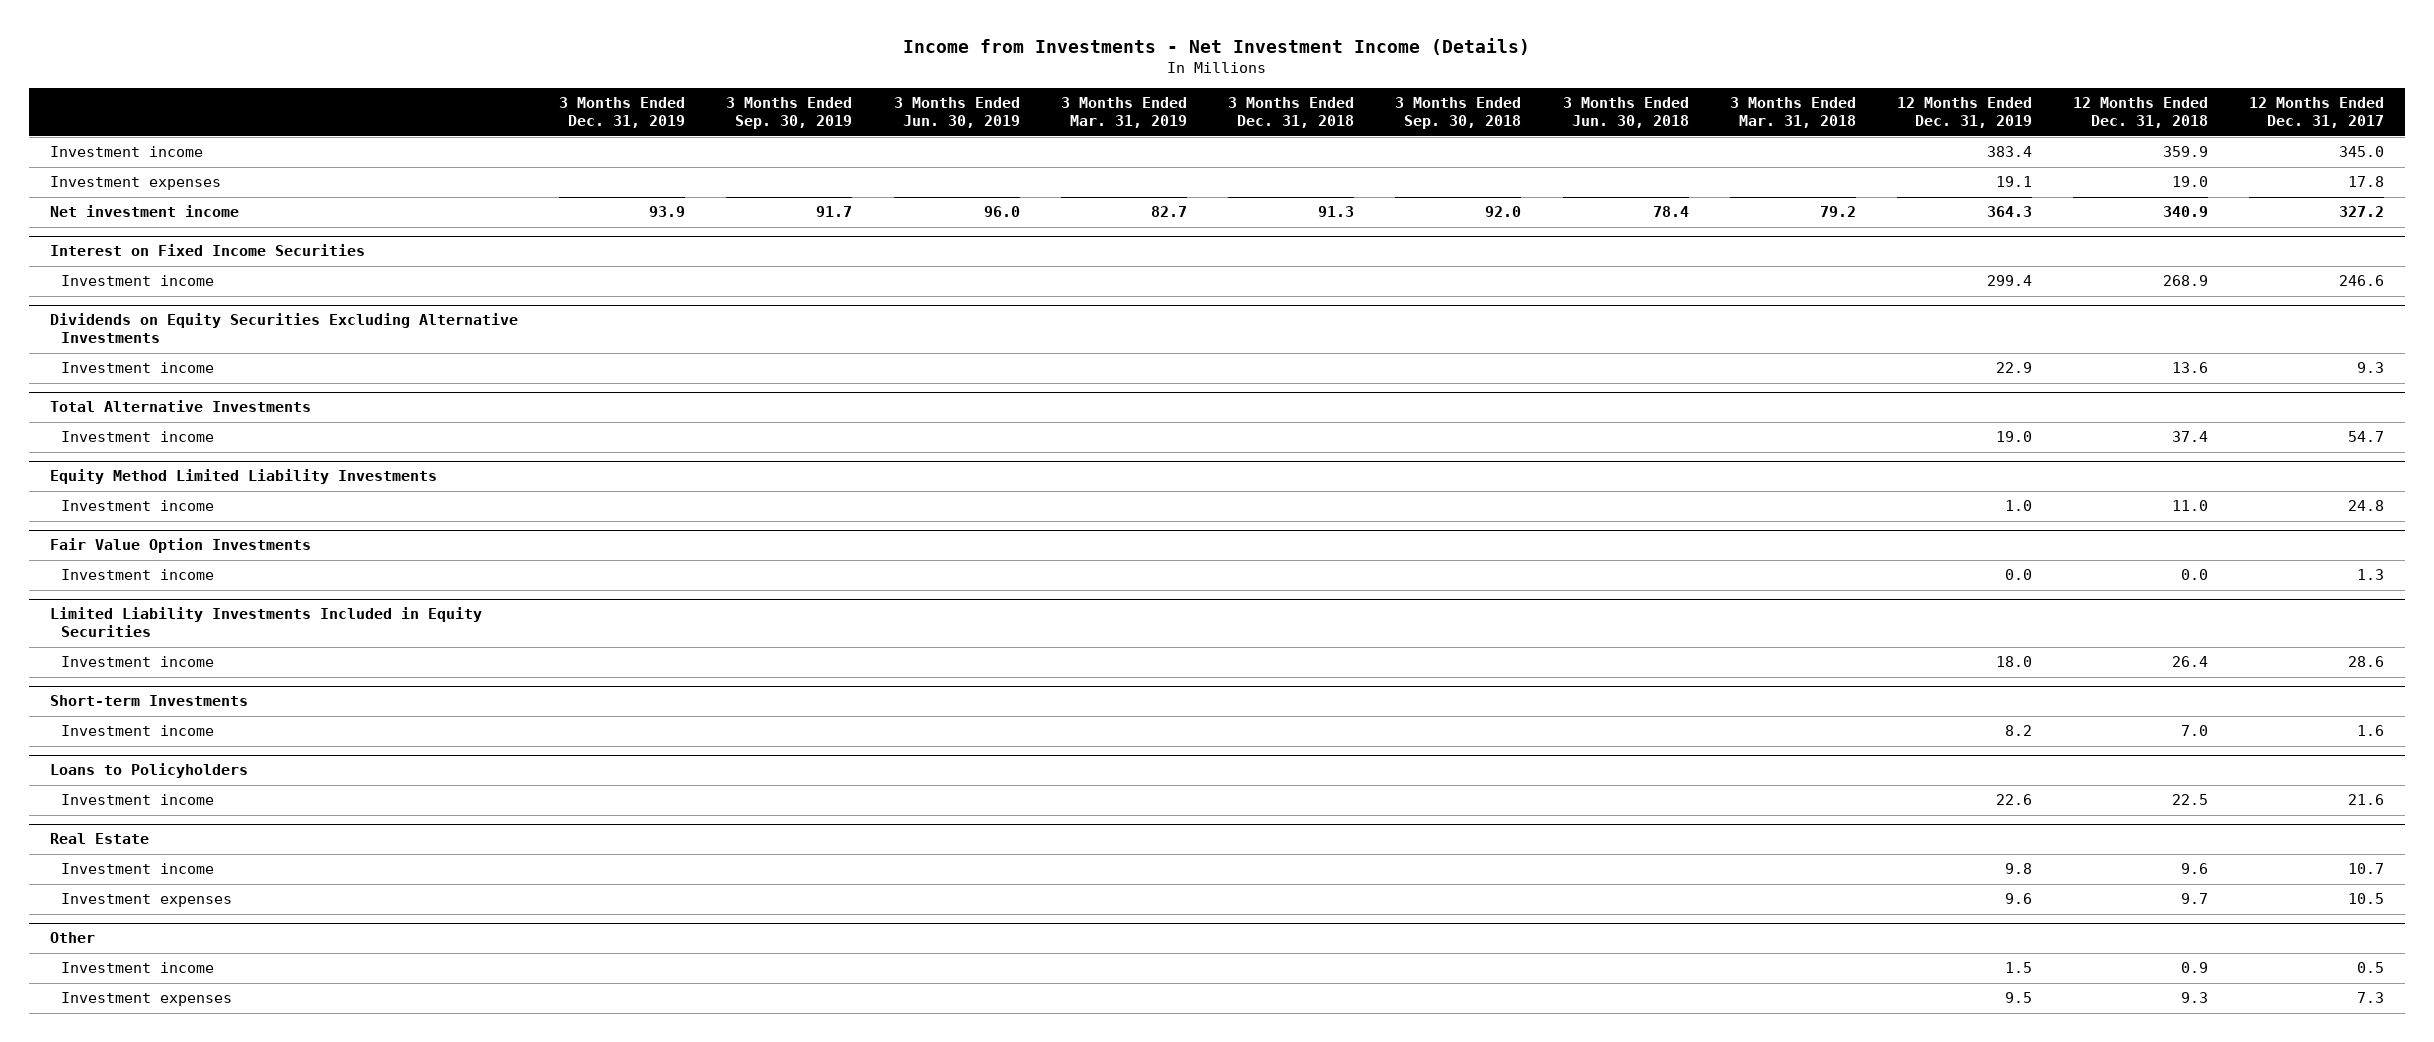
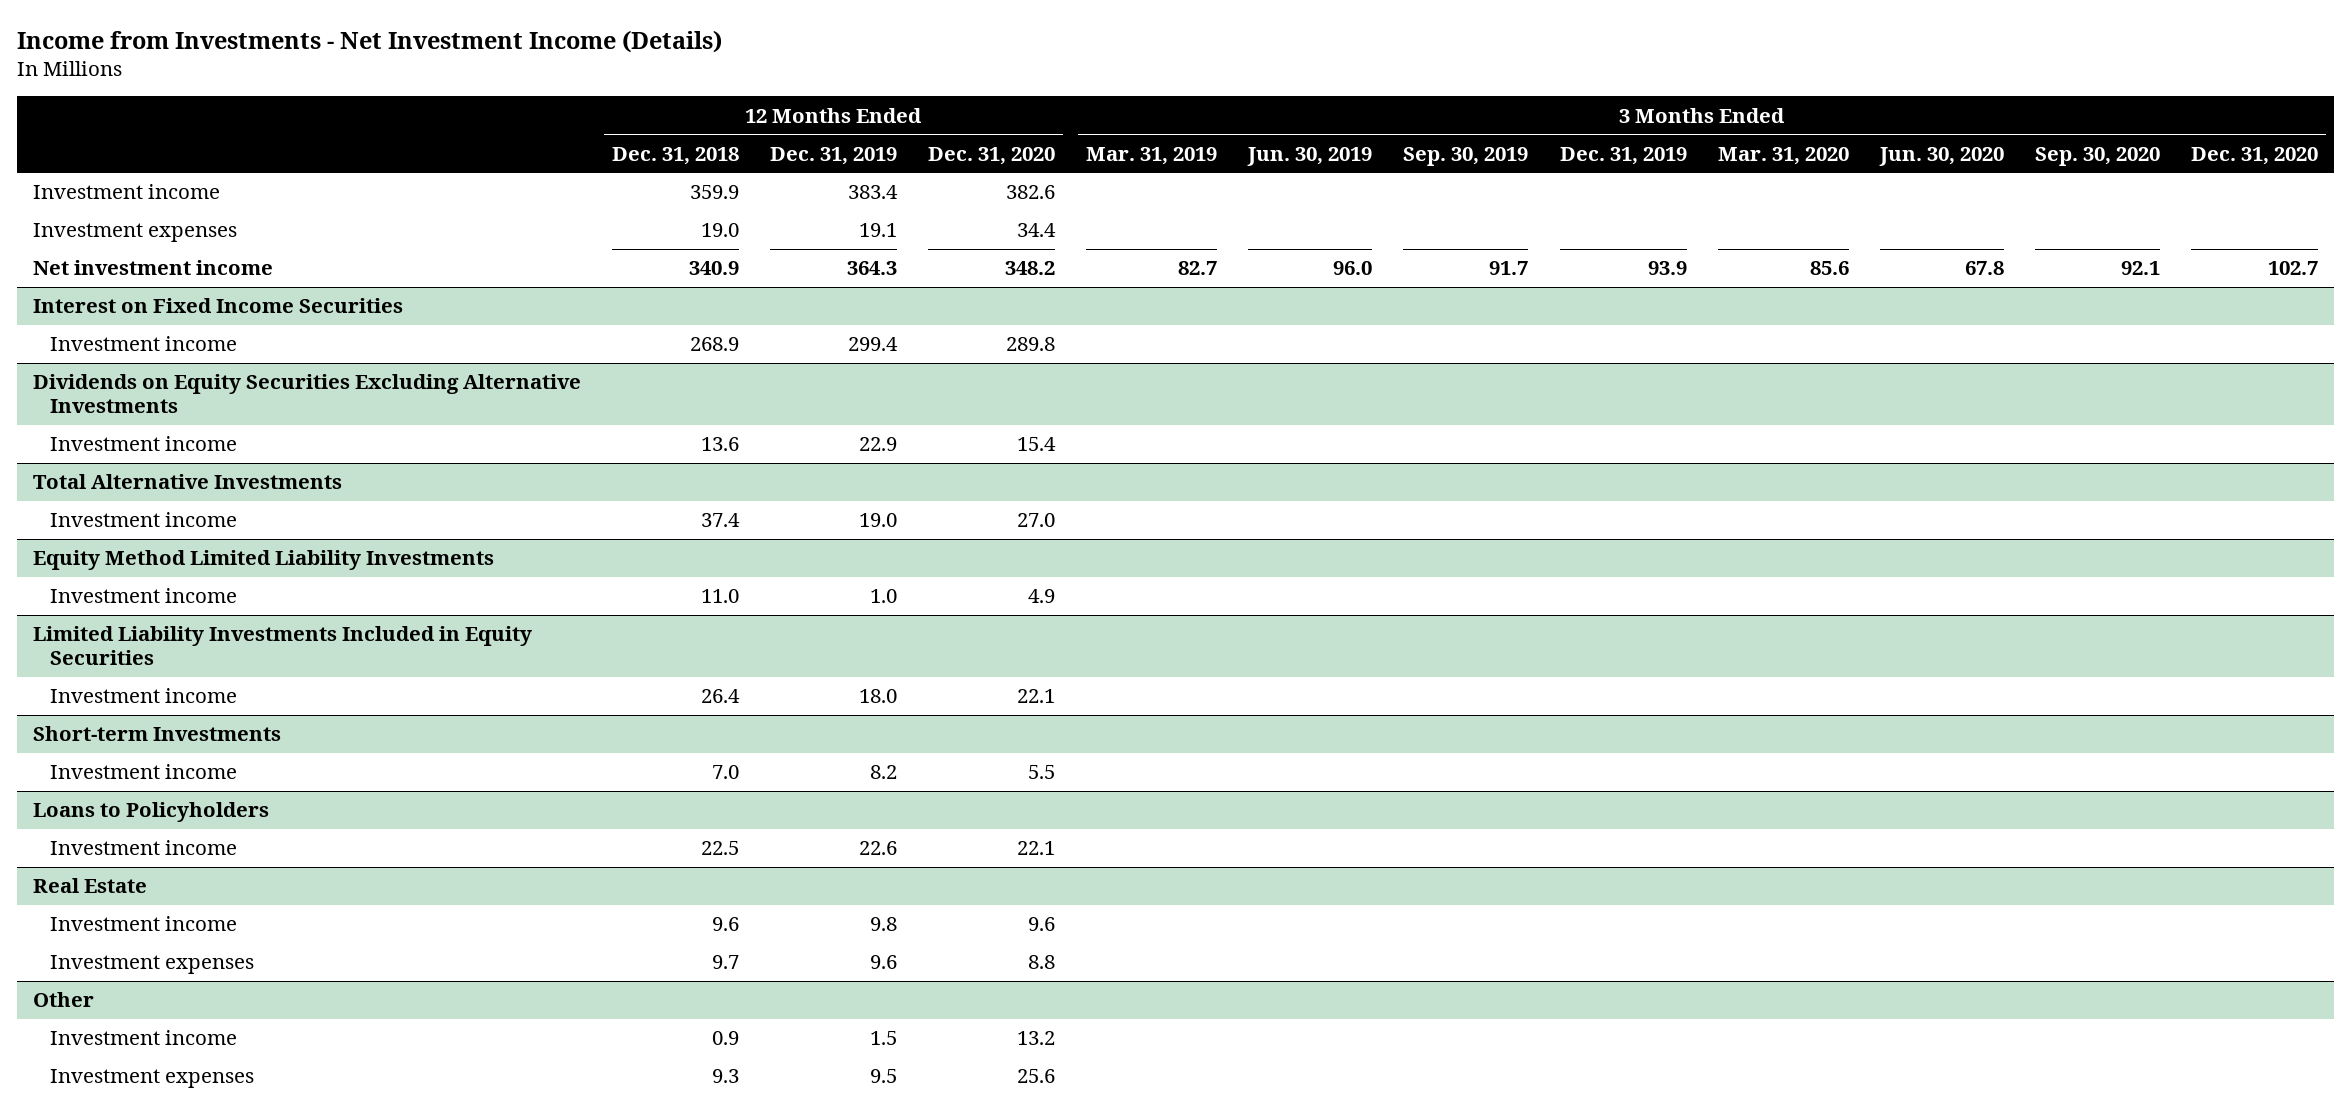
- | 3 Months Ended Dec. 31, 2019 | 3 Months Ended Sep. 30, 2019 | 3 Months Ended Jun. 30, 2019 | 3 Months Ended Mar. 31, 2019 | 3 Months Ended Dec. 31, 2018 | 3 Months Ended Sep. 30, 2018 | 3 Months Ended Jun. 30, 2018 | 3 Months Ended Mar. 31, 2018 | 12 Months Ended Dec. 31, 2019 | 12 Months Ended Dec. 31, 2018 | 12 Months Ended Dec. 31, 2017
+ | 12 Months Ended Dec. 31, 2018 | 12 Months Ended Dec. 31, 2019 | 12 Months Ended Dec. 31, 2020 | 3 Months Ended Mar. 31, 2019 | 3 Months Ended Jun. 30, 2019 | 3 Months Ended Sep. 30, 2019 | 3 Months Ended Dec. 31, 2019 | 3 Months Ended Mar. 31, 2020 | 3 Months Ended Jun. 30, 2020 | 3 Months Ended Sep. 30, 2020 | 3 Months Ended Dec. 31, 2020
- Fair Value Option Investments
- Investment income | | | | | | | | | 0.0 | 0.0 | 1.3

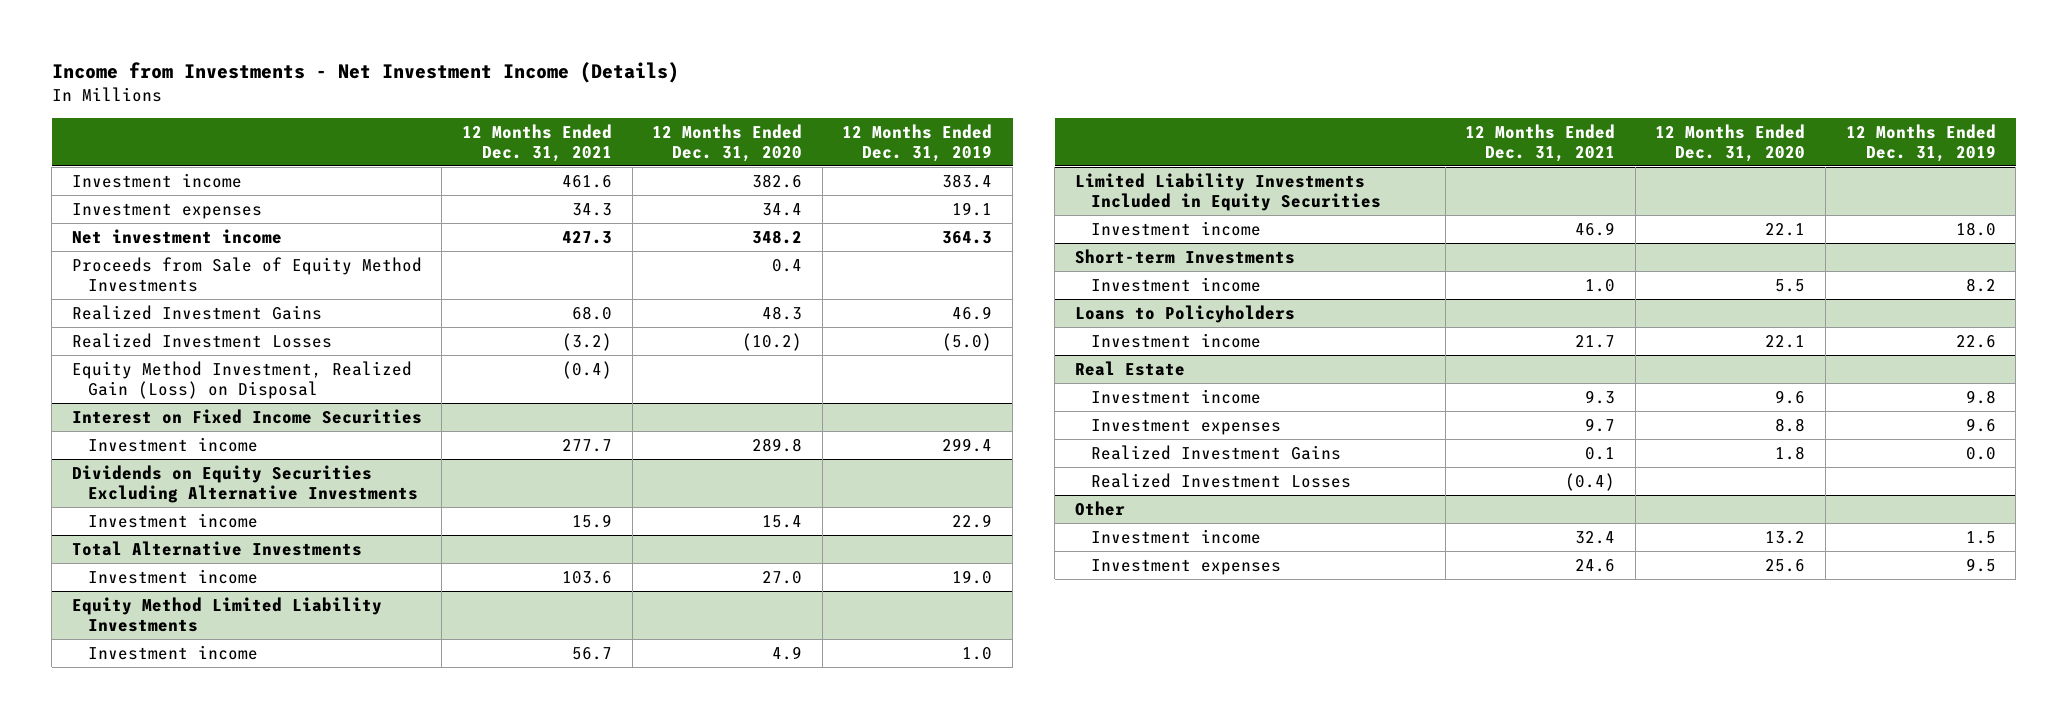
- | 12 Months Ended Dec. 31, 2018 | 12 Months Ended Dec. 31, 2019 | 12 Months Ended Dec. 31, 2020 | 3 Months Ended Mar. 31, 2019 | 3 Months Ended Jun. 30, 2019 | 3 Months Ended Sep. 30, 2019 | 3 Months Ended Dec. 31, 2019 | 3 Months Ended Mar. 31, 2020 | 3 Months Ended Jun. 30, 2020 | 3 Months Ended Sep. 30, 2020 | 3 Months Ended Dec. 31, 2020
+ | 12 Months Ended Dec. 31, 2021 | 12 Months Ended Dec. 31, 2020 | 12 Months Ended Dec. 31, 2019
+ Proceeds from Sale of Equity Method Investments | | 0.4 |
+ Realized Investment Gains | 68.0 | 48.3 | 46.9
+ Realized Investment Losses | (3.2) | (10.2) | (5.0)
+ Equity Method Investment, Realized Gain (Loss) on Disposal | (0.4) | |
@ Real Estate
+ Realized Investment Gains | 0.1 | 1.8 | 0.0
+ Realized Investment Losses | (0.4) | |

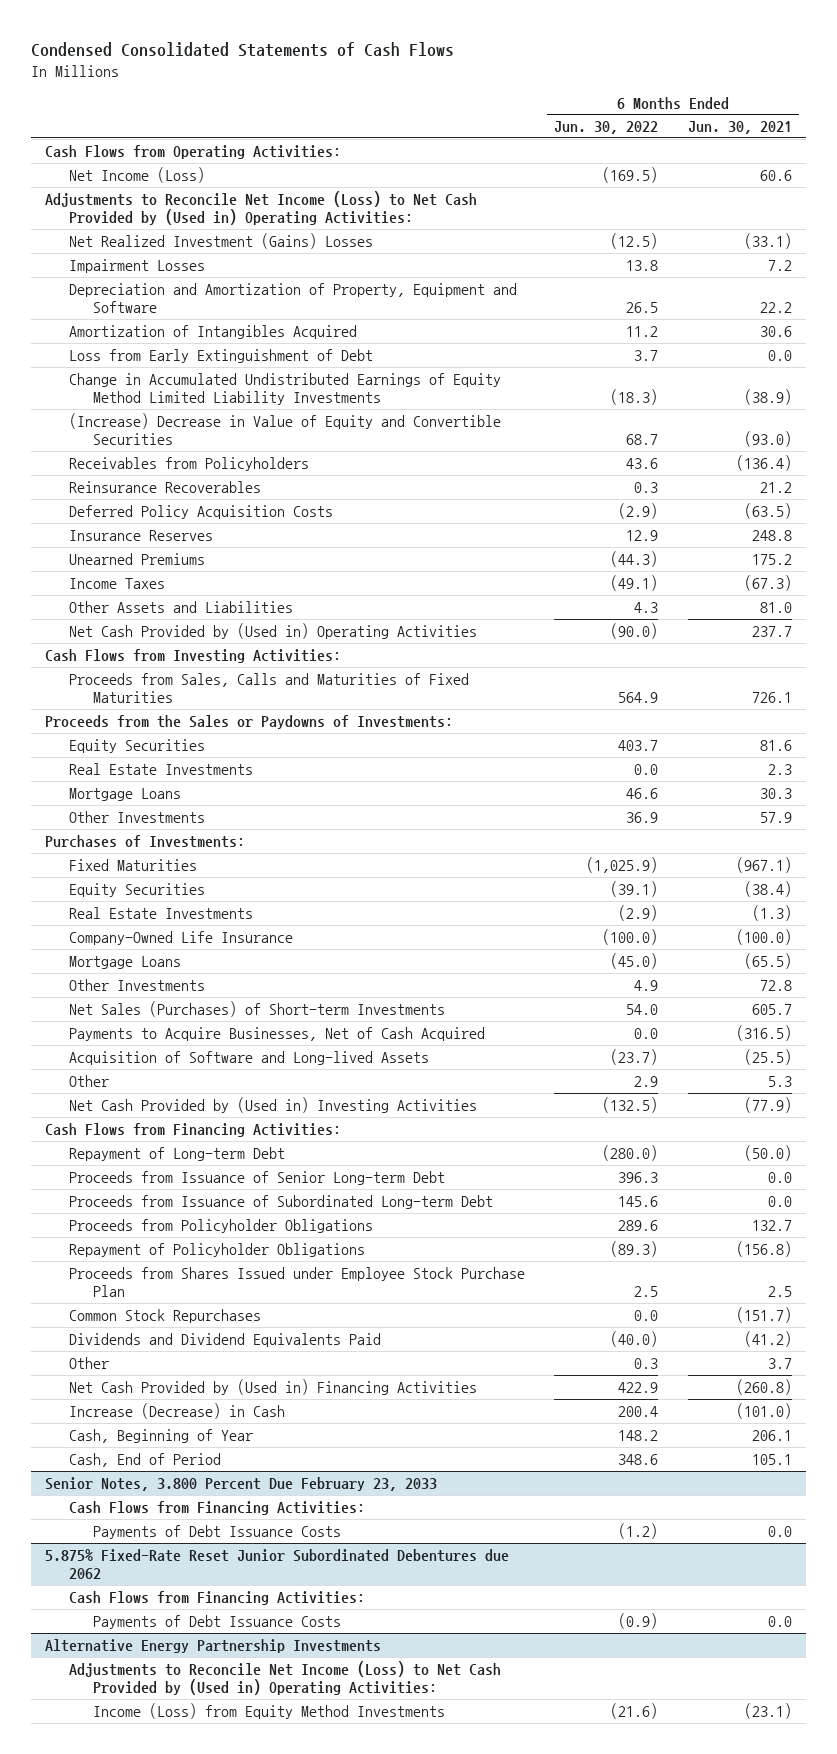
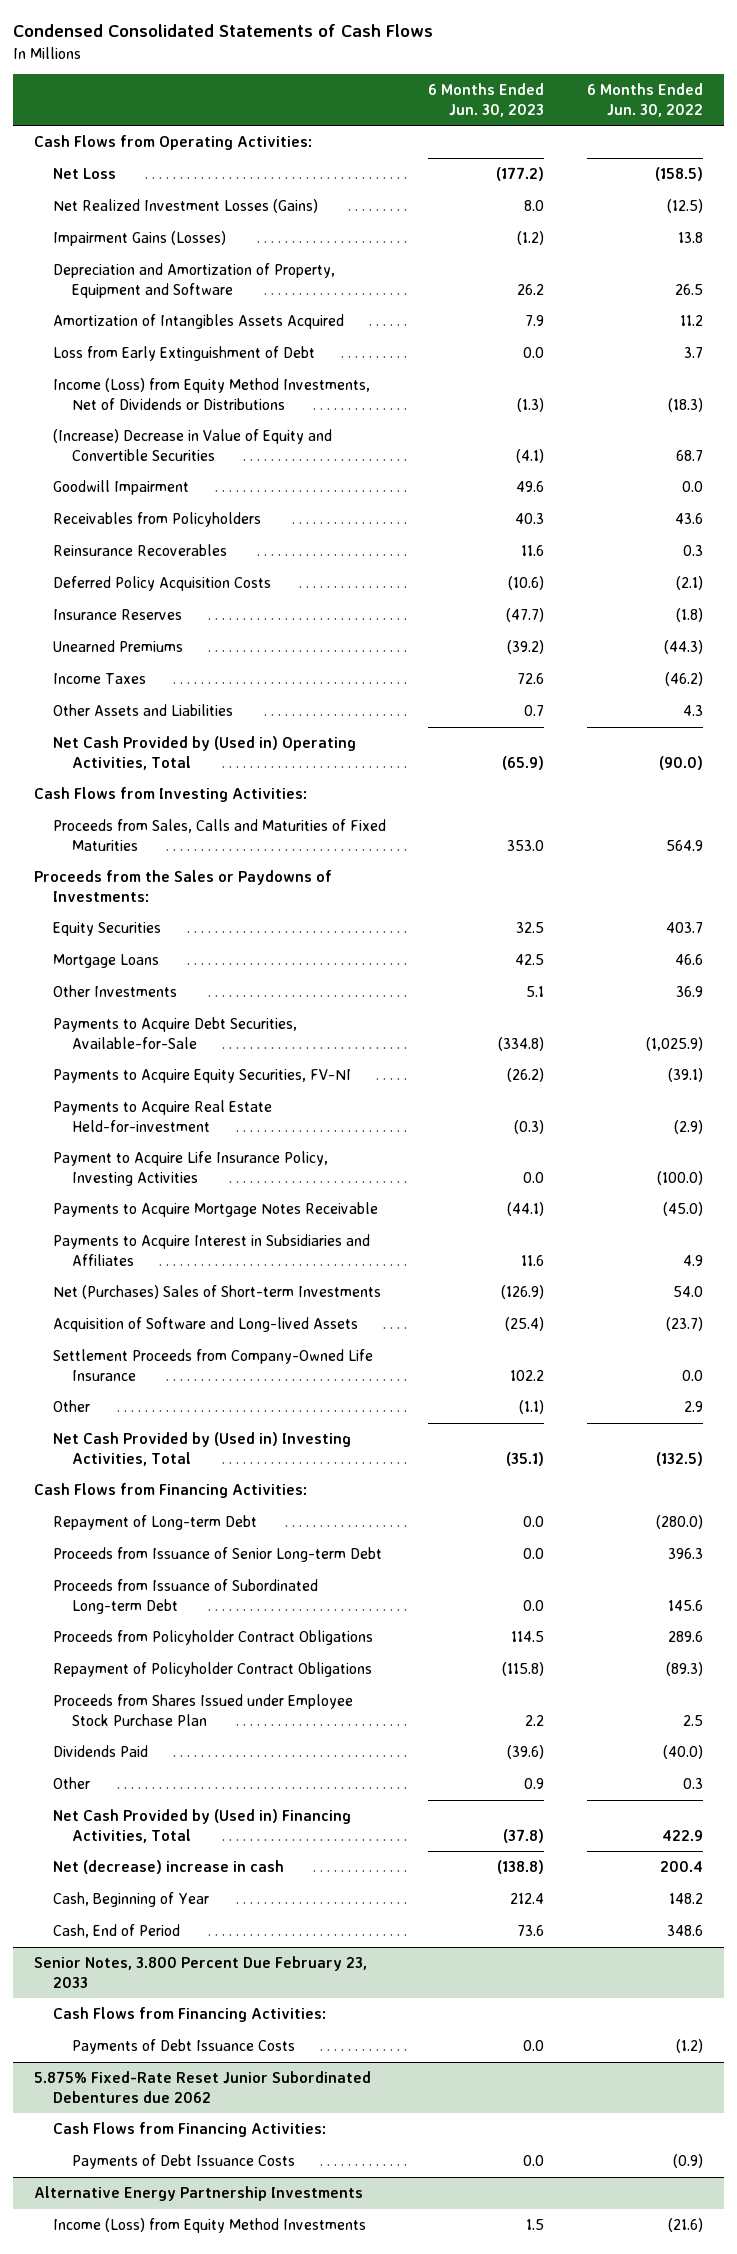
- | 6 Months Ended Jun. 30, 2022 | 6 Months Ended Jun. 30, 2021
+ | 6 Months Ended Jun. 30, 2023 | 6 Months Ended Jun. 30, 2022
- Net Income (Loss) | (169.5) | 60.6
- Adjustments to Reconcile Net Income (Loss) to Net Cash Provided by (Used in) Operating Activities:
- Net Realized Investment (Gains) Losses | (12.5) | (33.1)
- Impairment Losses | 13.8 | 7.2
+ Net Loss | (177.2) | (158.5)
+ Net Realized Investment Losses (Gains) | 8.0 | (12.5)
+ Impairment Gains (Losses) | (1.2) | 13.8
- Amortization of Intangibles Acquired | 11.2 | 30.6
+ Amortization of Intangibles Assets Acquired | 7.9 | 11.2
- Change in Accumulated Undistributed Earnings of Equity Method Limited Liability Investments | (18.3) | (38.9)
+ Income (Loss) from Equity Method Investments, Net of Dividends or Distributions | (1.3) | (18.3)
+ Goodwill Impairment | 49.6 | 0.0
- Deferred Policy Acquisition Costs | (2.9) | (63.5)
- Insurance Reserves | 12.9 | 248.8
+ Deferred Policy Acquisition Costs | (10.6) | (2.1)
+ Insurance Reserves | (47.7) | (1.8)
- Income Taxes | (49.1) | (67.3)
+ Income Taxes | 72.6 | (46.2)
- Net Cash Provided by (Used in) Operating Activities | (90.0) | 237.7
+ Net Cash Provided by (Used in) Operating Activities, Total | (65.9) | (90.0)
- Real Estate Investments | 0.0 | 2.3
- Purchases of Investments:
- Fixed Maturities | (1,025.9) | (967.1)
- Equity Securities | (39.1) | (38.4)
- Real Estate Investments | (2.9) | (1.3)
- Company-Owned Life Insurance | (100.0) | (100.0)
- Mortgage Loans | (45.0) | (65.5)
- Other Investments | 4.9 | 72.8
- Net Sales (Purchases) of Short-term Investments | 54.0 | 605.7
- Payments to Acquire Businesses, Net of Cash Acquired | 0.0 | (316.5)
+ Payments to Acquire Debt Securities, Available-for-Sale | (334.8) | (1,025.9)
+ Payments to Acquire Equity Securities, FV-NI | (26.2) | (39.1)
+ Payments to Acquire Real Estate Held-for-investment | (0.3) | (2.9)
+ Payment to Acquire Life Insurance Policy, Investing Activities | 0.0 | (100.0)
+ Payments to Acquire Mortgage Notes Receivable | (44.1) | (45.0)
+ Payments to Acquire Interest in Subsidiaries and Affiliates | 11.6 | 4.9
+ Net (Purchases) Sales of Short-term Investments | (126.9) | 54.0
+ Settlement Proceeds from Company-Owned Life Insurance | 102.2 | 0.0
- Net Cash Provided by (Used in) Investing Activities | (132.5) | (77.9)
+ Net Cash Provided by (Used in) Investing Activities, Total | (35.1) | (132.5)
- Proceeds from Policyholder Obligations | 289.6 | 132.7
- Repayment of Policyholder Obligations | (89.3) | (156.8)
+ Proceeds from Policyholder Contract Obligations | 114.5 | 289.6
+ Repayment of Policyholder Contract Obligations | (115.8) | (89.3)
- Common Stock Repurchases | 0.0 | (151.7)
- Dividends and Dividend Equivalents Paid | (40.0) | (41.2)
+ Dividends Paid | (39.6) | (40.0)
- Net Cash Provided by (Used in) Financing Activities | 422.9 | (260.8)
- Increase (Decrease) in Cash | 200.4 | (101.0)
+ Net Cash Provided by (Used in) Financing Activities, Total | (37.8) | 422.9
+ Net (decrease) increase in cash | (138.8) | 200.4
@ Alternative Energy Partnership Investments
- Adjustments to Reconcile Net Income (Loss) to Net Cash Provided by (Used in) Operating Activities:

